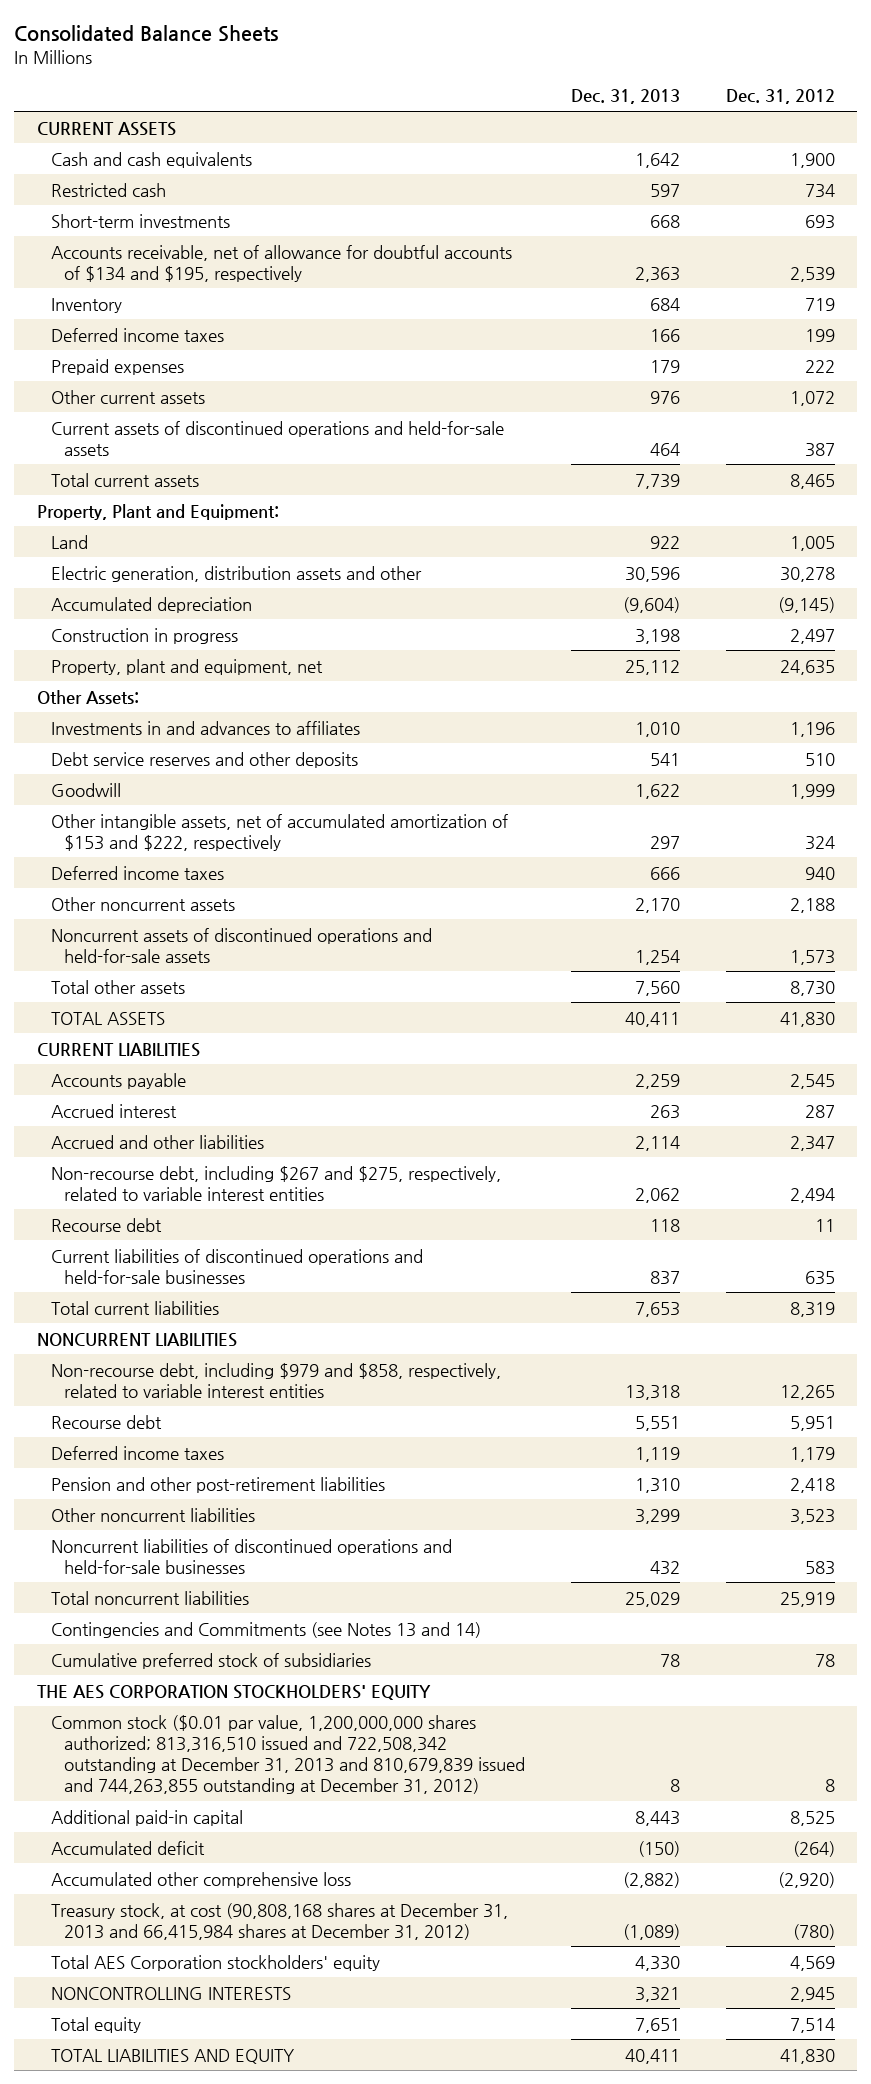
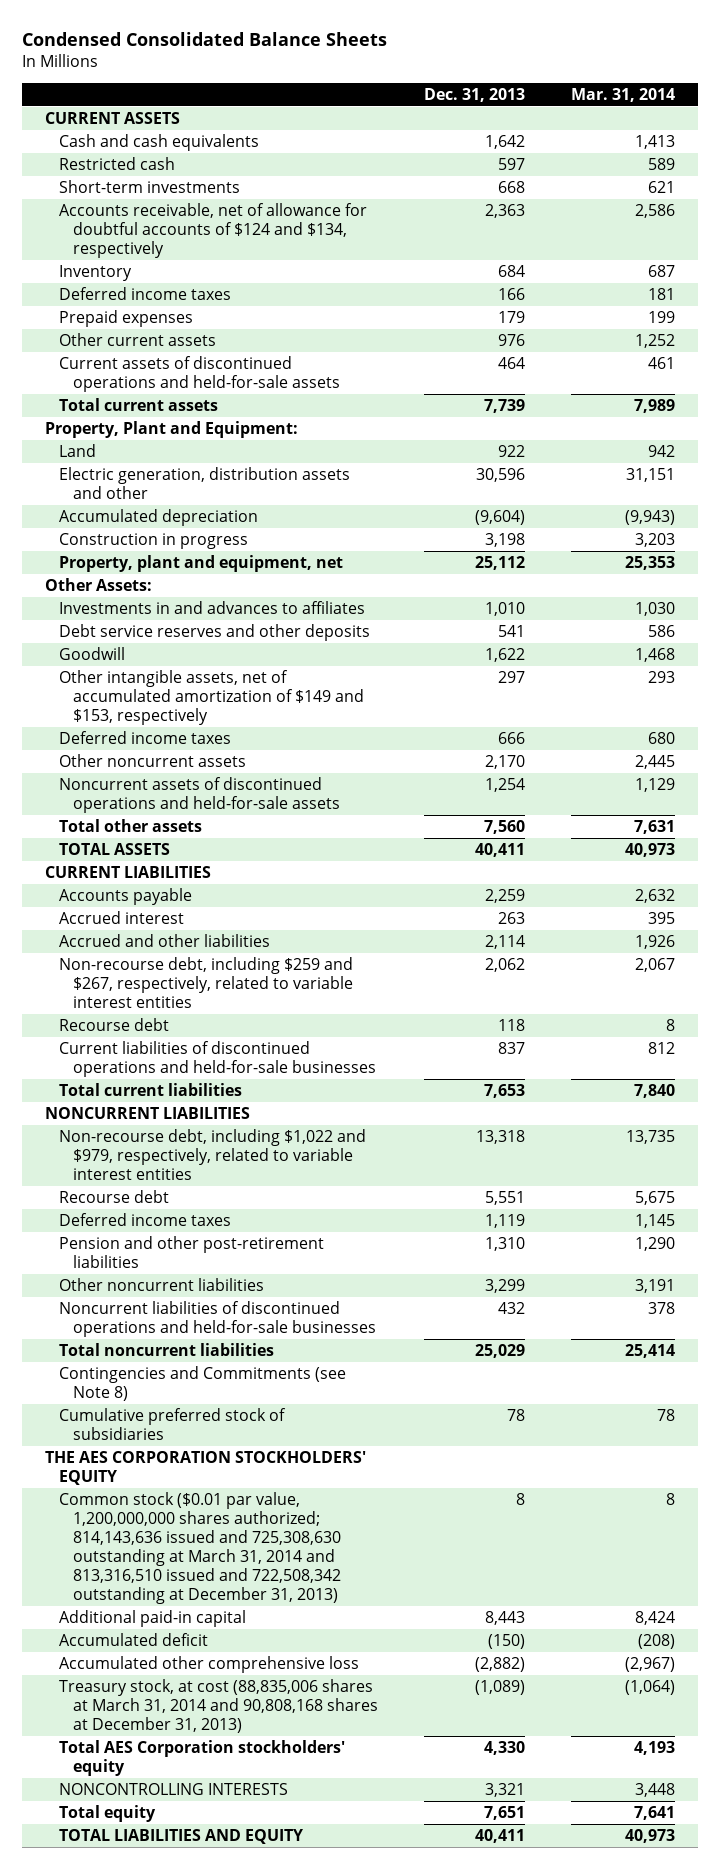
- Consolidated Balance Sheets
+ Condensed Consolidated Balance Sheets
- | Dec. 31, 2013 | Dec. 31, 2012
+ | Dec. 31, 2013 | Mar. 31, 2014
- Accounts receivable, net of allowance for doubtful accounts of $134 and $195, respectively | 2,363 | 2,539
+ Accounts receivable, net of allowance for doubtful accounts of $124 and $134, respectively | 2,363 | 2,586
- Other intangible assets, net of accumulated amortization of $153 and $222, respectively | 297 | 324
+ Other intangible assets, net of accumulated amortization of $149 and $153, respectively | 297 | 293
- Non-recourse debt, including $267 and $275, respectively, related to variable interest entities | 2,062 | 2,494
+ Non-recourse debt, including $259 and $267, respectively, related to variable interest entities | 2,062 | 2,067
- Non-recourse debt, including $979 and $858, respectively, related to variable interest entities | 13,318 | 12,265
+ Non-recourse debt, including $1,022 and $979, respectively, related to variable interest entities | 13,318 | 13,735
- Contingencies and Commitments (see Notes 13 and 14)
+ Contingencies and Commitments (see Note 8)
- Common stock ($0.01 par value, 1,200,000,000 shares authorized; 813,316,510 issued and 722,508,342 outstanding at December 31, 2013 and 810,679,839 issued and 744,263,855 outstanding at December 31, 2012) | 8 | 8
+ Common stock ($0.01 par value, 1,200,000,000 shares authorized; 814,143,636 issued and 725,308,630 outstanding at March 31, 2014 and 813,316,510 issued and 722,508,342 outstanding at December 31, 2013) | 8 | 8
- Treasury stock, at cost (90,808,168 shares at December 31, 2013 and 66,415,984 shares at December 31, 2012) | (1,089) | (780)
+ Treasury stock, at cost (88,835,006 shares at March 31, 2014 and 90,808,168 shares at December 31, 2013) | (1,089) | (1,064)

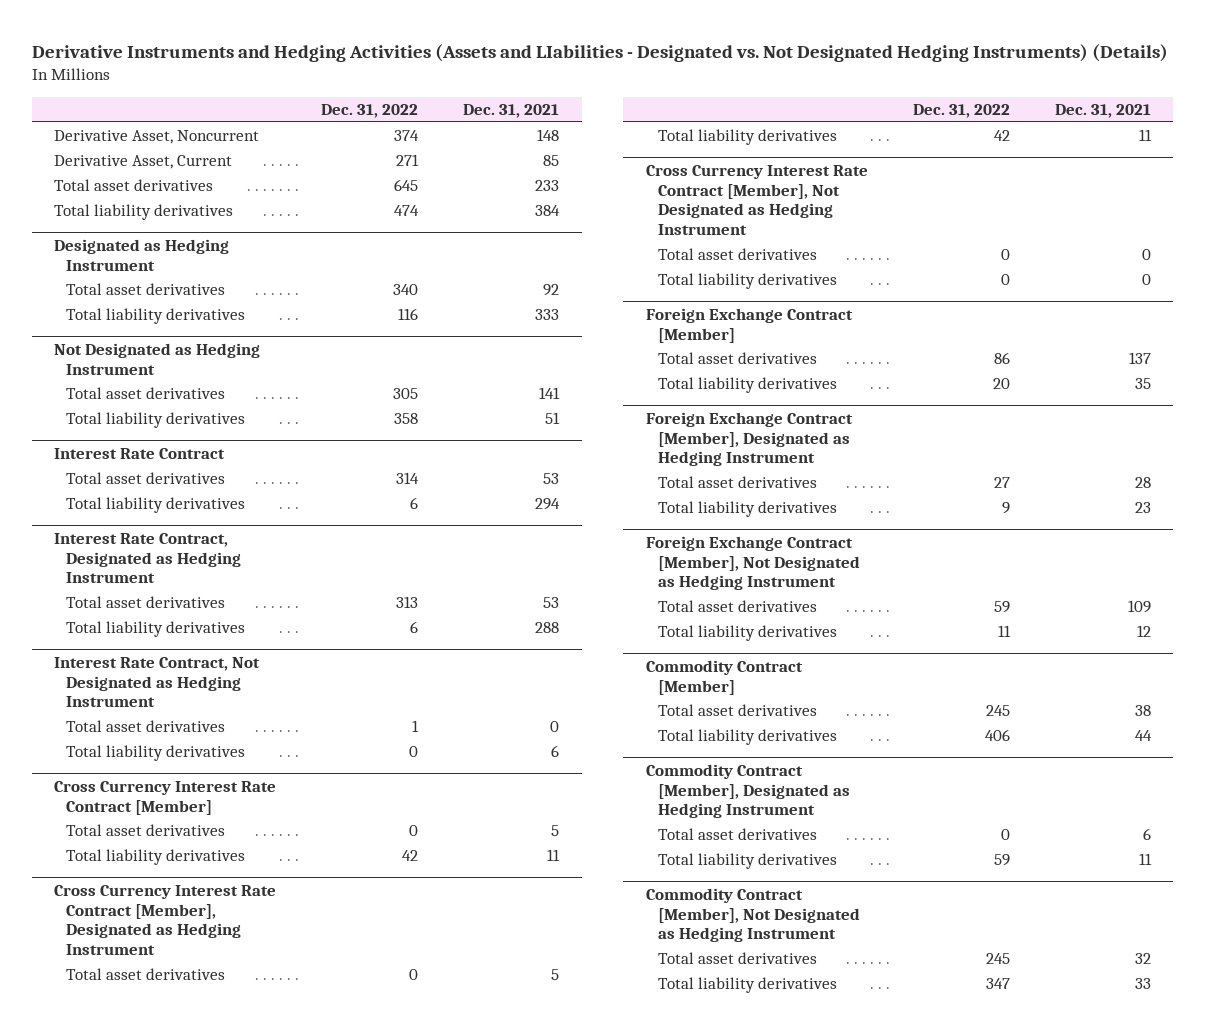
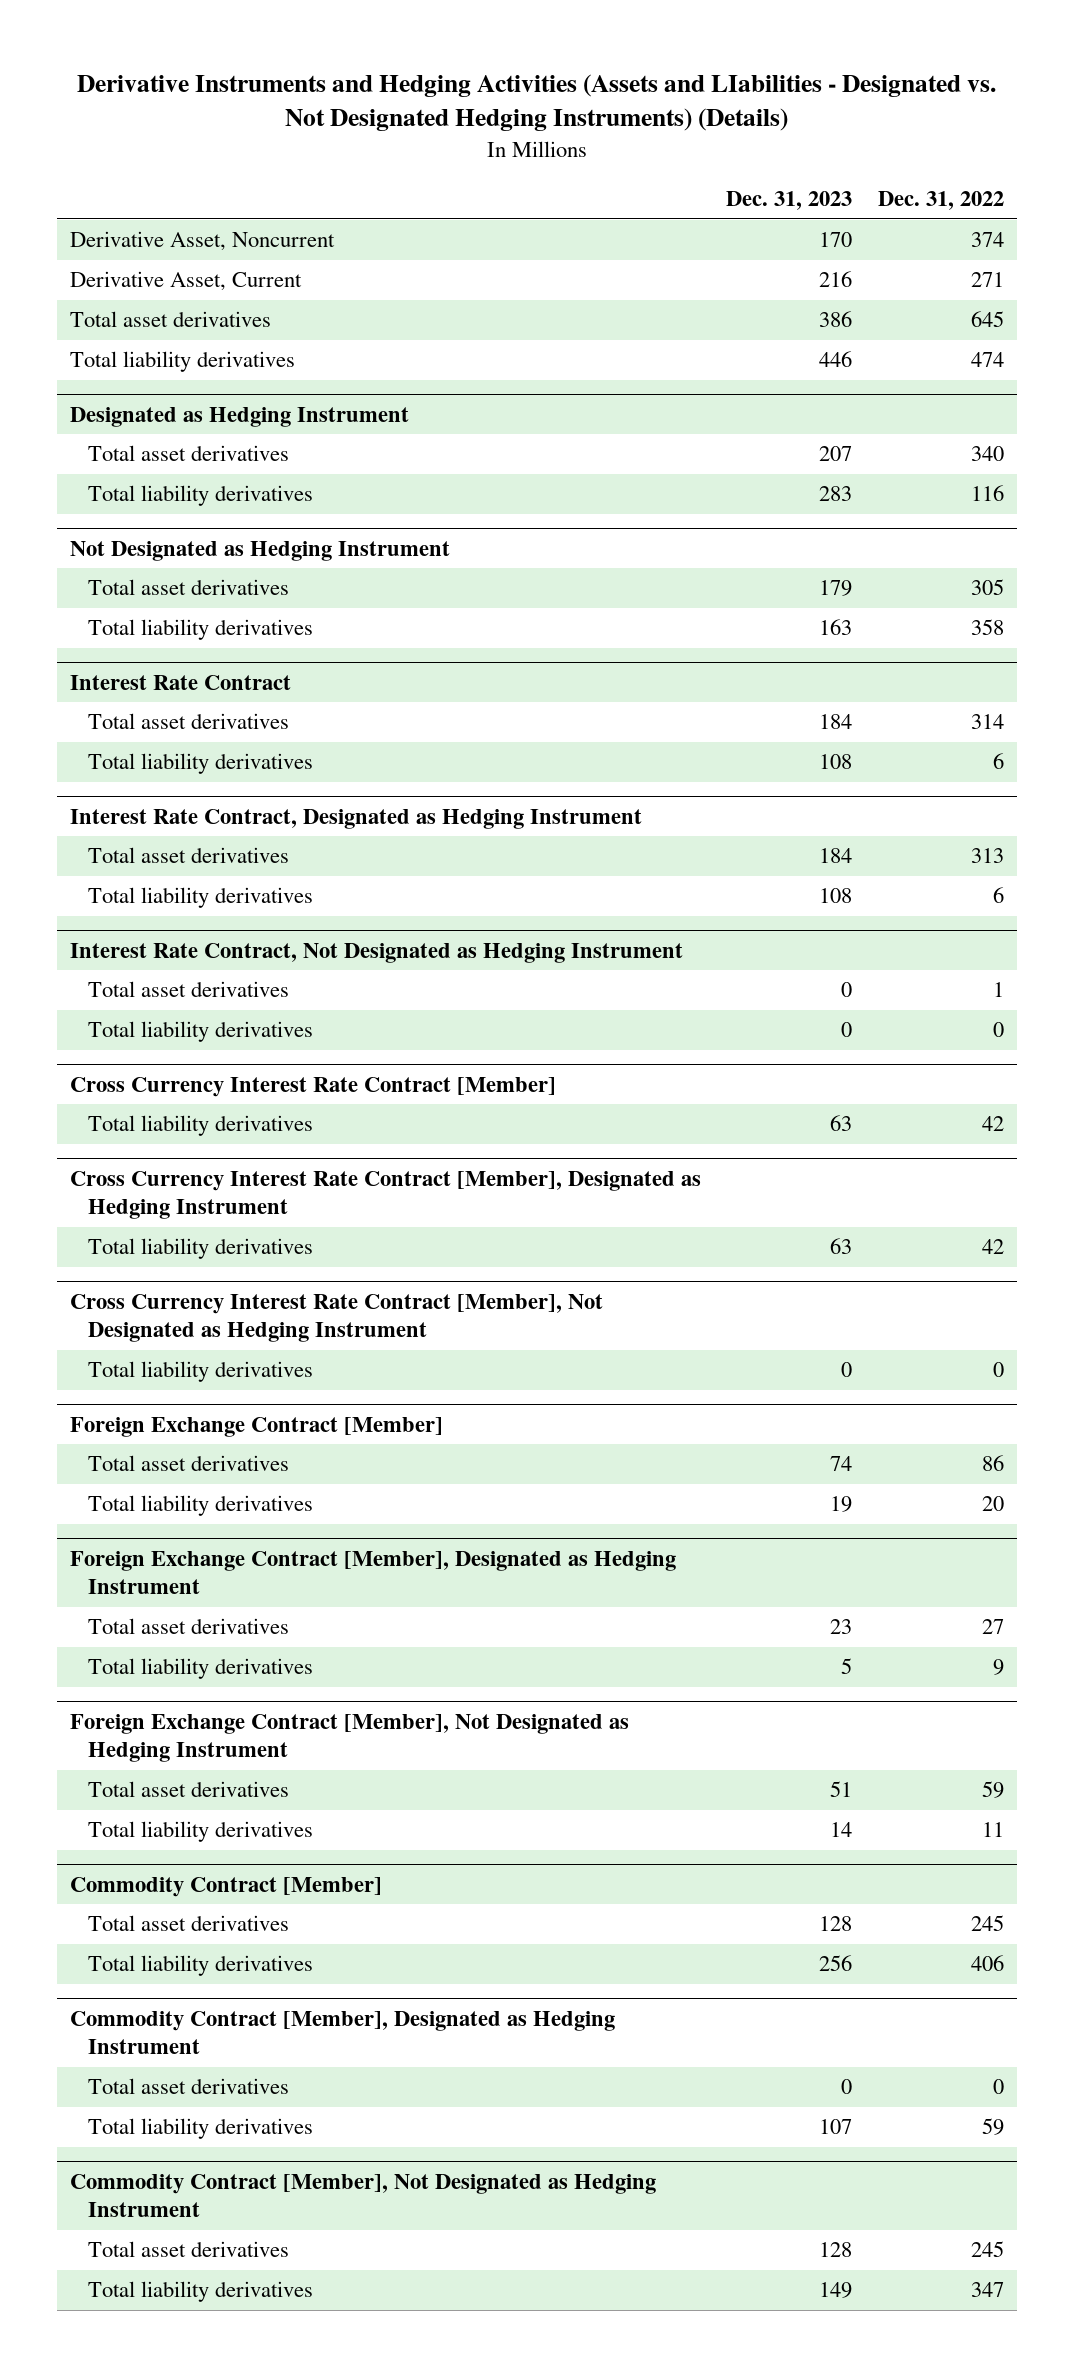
- | Dec. 31, 2022 | Dec. 31, 2021
+ | Dec. 31, 2023 | Dec. 31, 2022
@ Cross Currency Interest Rate Contract [Member]
- Total asset derivatives | 0 | 5
@ Cross Currency Interest Rate Contract [Member], Designated as Hedging Instrument
- Total asset derivatives | 0 | 5
@ Cross Currency Interest Rate Contract [Member], Not Designated as Hedging Instrument
- Total asset derivatives | 0 | 0

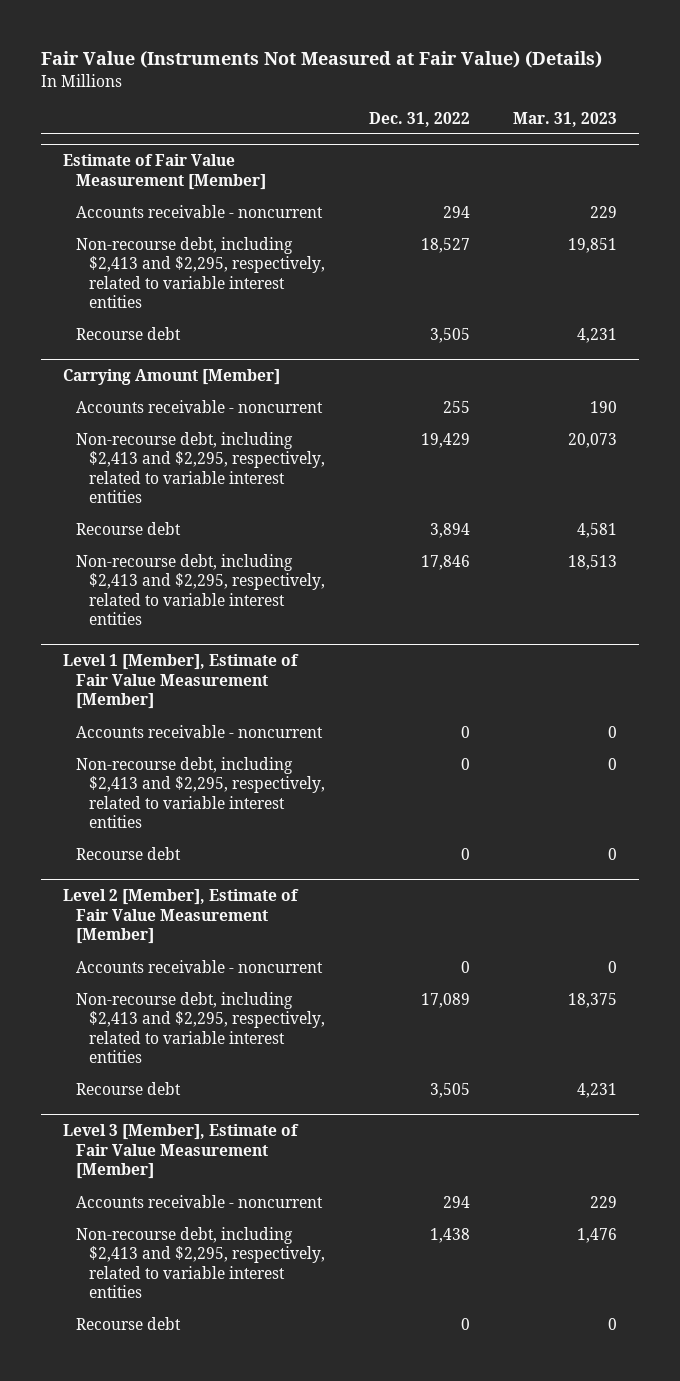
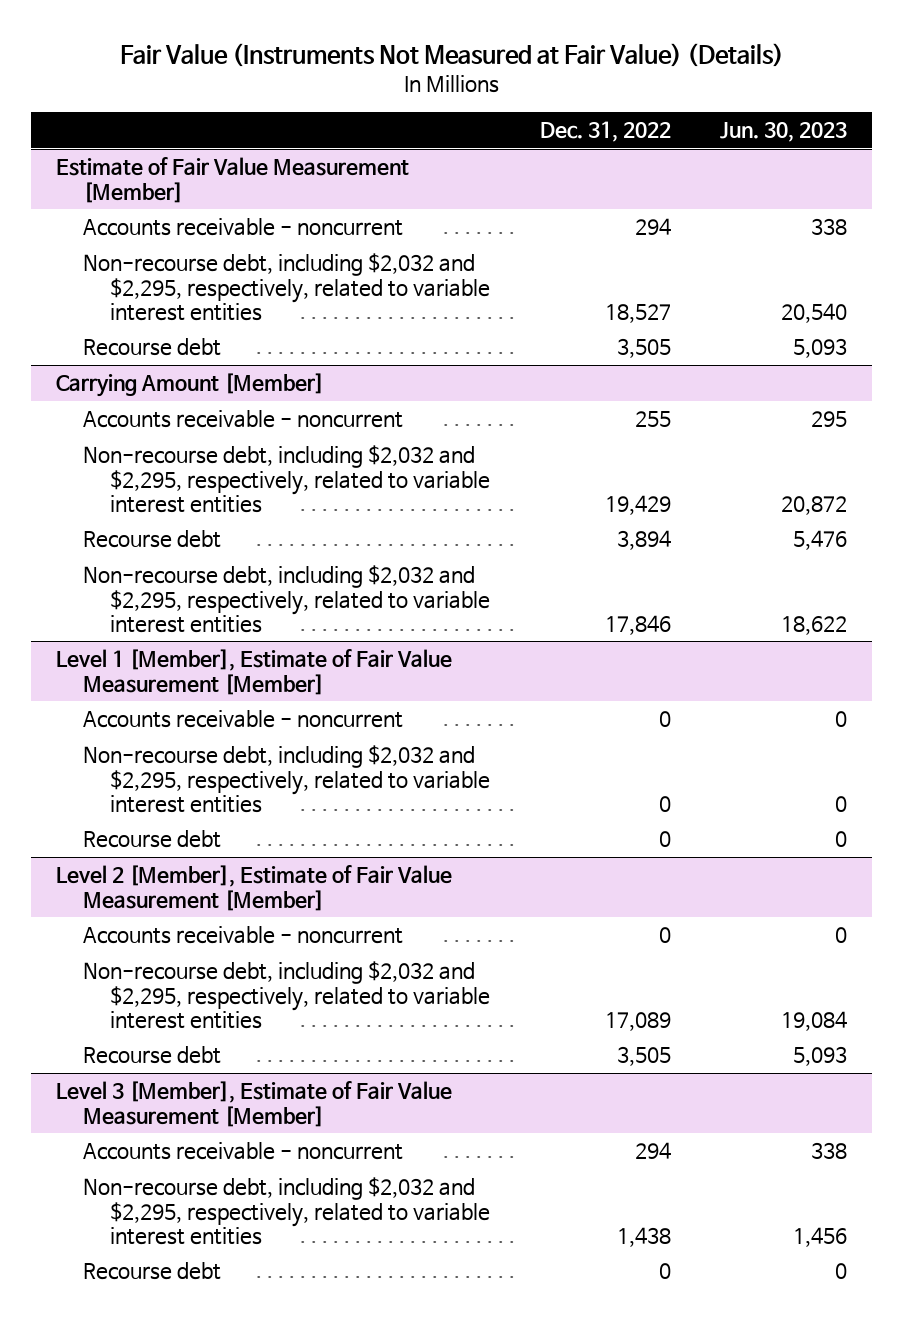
- | Dec. 31, 2022 | Mar. 31, 2023
+ | Dec. 31, 2022 | Jun. 30, 2023
@ Estimate of Fair Value Measurement [Member]
- Non-recourse debt, including $2,413 and $2,295, respectively, related to variable interest entities | 18,527 | 19,851
+ Non-recourse debt, including $2,032 and $2,295, respectively, related to variable interest entities | 18,527 | 20,540
@ Carrying Amount [Member]
- Non-recourse debt, including $2,413 and $2,295, respectively, related to variable interest entities | 19,429 | 20,073
+ Non-recourse debt, including $2,032 and $2,295, respectively, related to variable interest entities | 19,429 | 20,872
- Non-recourse debt, including $2,413 and $2,295, respectively, related to variable interest entities | 17,846 | 18,513
+ Non-recourse debt, including $2,032 and $2,295, respectively, related to variable interest entities | 17,846 | 18,622
@ Level 1 [Member], Estimate of Fair Value Measurement [Member]
- Non-recourse debt, including $2,413 and $2,295, respectively, related to variable interest entities | 0 | 0
+ Non-recourse debt, including $2,032 and $2,295, respectively, related to variable interest entities | 0 | 0
@ Level 2 [Member], Estimate of Fair Value Measurement [Member]
- Non-recourse debt, including $2,413 and $2,295, respectively, related to variable interest entities | 17,089 | 18,375
+ Non-recourse debt, including $2,032 and $2,295, respectively, related to variable interest entities | 17,089 | 19,084
@ Level 3 [Member], Estimate of Fair Value Measurement [Member]
- Non-recourse debt, including $2,413 and $2,295, respectively, related to variable interest entities | 1,438 | 1,476
+ Non-recourse debt, including $2,032 and $2,295, respectively, related to variable interest entities | 1,438 | 1,456

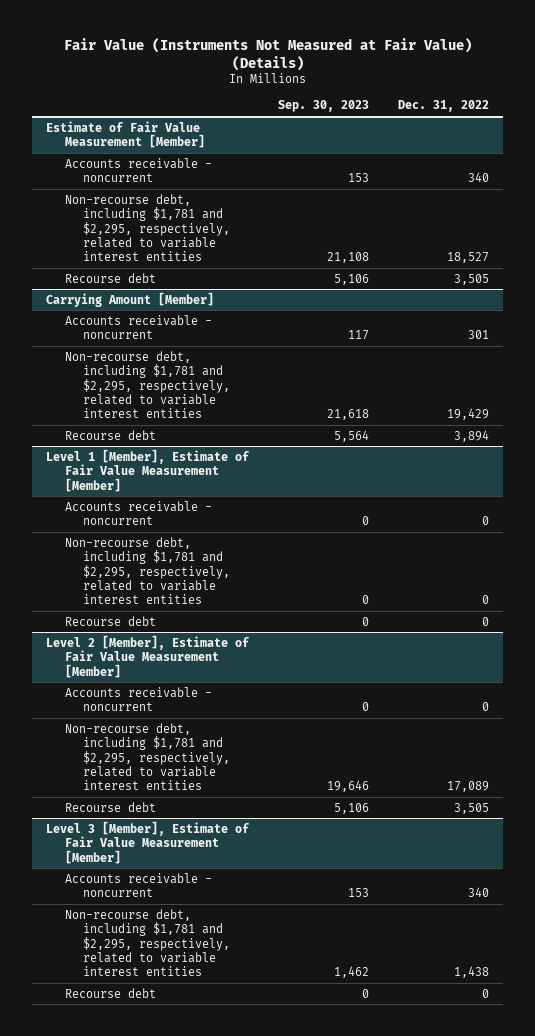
- | Dec. 31, 2022 | Jun. 30, 2023
+ | Sep. 30, 2023 | Dec. 31, 2022
@ Estimate of Fair Value Measurement [Member]
- Accounts receivable - noncurrent | 294 | 338
- Non-recourse debt, including $2,032 and $2,295, respectively, related to variable interest entities | 18,527 | 20,540
+ Accounts receivable - noncurrent | 153 | 340
+ Non-recourse debt, including $1,781 and $2,295, respectively, related to variable interest entities | 21,108 | 18,527
@ Carrying Amount [Member]
- Accounts receivable - noncurrent | 255 | 295
- Non-recourse debt, including $2,032 and $2,295, respectively, related to variable interest entities | 19,429 | 20,872
+ Accounts receivable - noncurrent | 117 | 301
+ Non-recourse debt, including $1,781 and $2,295, respectively, related to variable interest entities | 21,618 | 19,429
- Non-recourse debt, including $2,032 and $2,295, respectively, related to variable interest entities | 17,846 | 18,622
@ Level 1 [Member], Estimate of Fair Value Measurement [Member]
- Non-recourse debt, including $2,032 and $2,295, respectively, related to variable interest entities | 0 | 0
+ Non-recourse debt, including $1,781 and $2,295, respectively, related to variable interest entities | 0 | 0
@ Level 2 [Member], Estimate of Fair Value Measurement [Member]
- Non-recourse debt, including $2,032 and $2,295, respectively, related to variable interest entities | 17,089 | 19,084
+ Non-recourse debt, including $1,781 and $2,295, respectively, related to variable interest entities | 19,646 | 17,089
@ Level 3 [Member], Estimate of Fair Value Measurement [Member]
- Accounts receivable - noncurrent | 294 | 338
- Non-recourse debt, including $2,032 and $2,295, respectively, related to variable interest entities | 1,438 | 1,456
+ Accounts receivable - noncurrent | 153 | 340
+ Non-recourse debt, including $1,781 and $2,295, respectively, related to variable interest entities | 1,462 | 1,438

